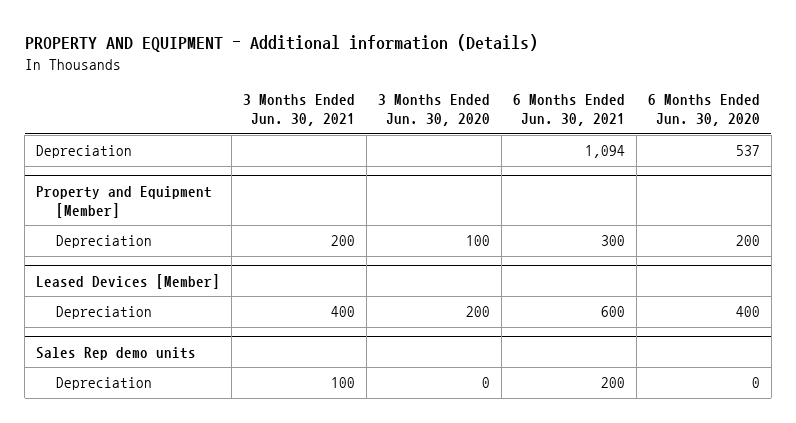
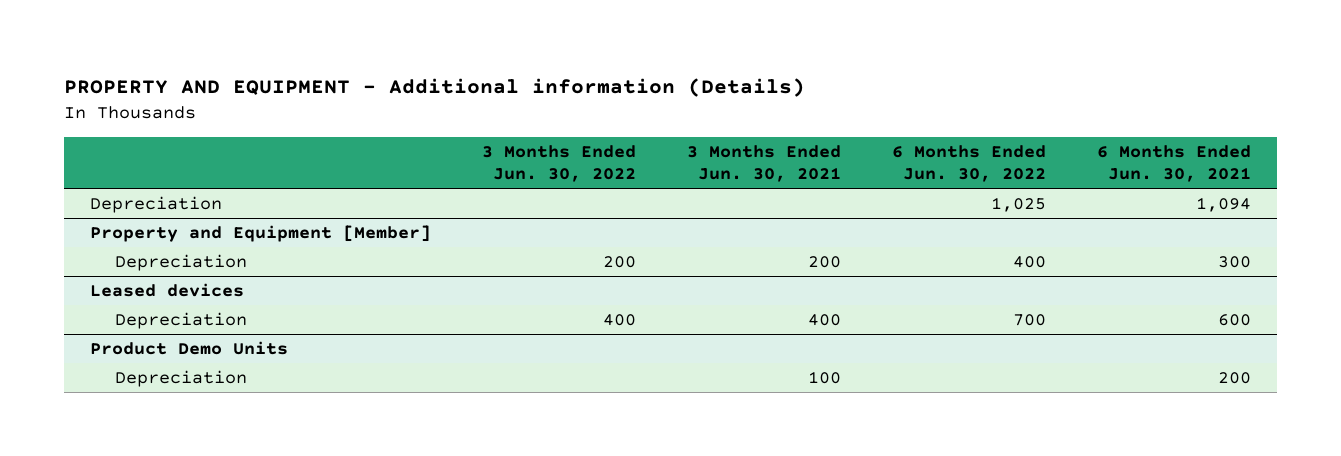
- | 3 Months Ended Jun. 30, 2021 | 3 Months Ended Jun. 30, 2020 | 6 Months Ended Jun. 30, 2021 | 6 Months Ended Jun. 30, 2020
+ | 3 Months Ended Jun. 30, 2022 | 3 Months Ended Jun. 30, 2021 | 6 Months Ended Jun. 30, 2022 | 6 Months Ended Jun. 30, 2021
- Leased Devices [Member]
+ Leased devices
- Sales Rep demo units
+ Product Demo Units

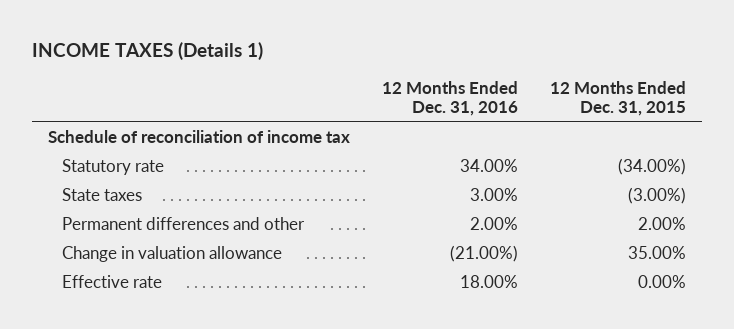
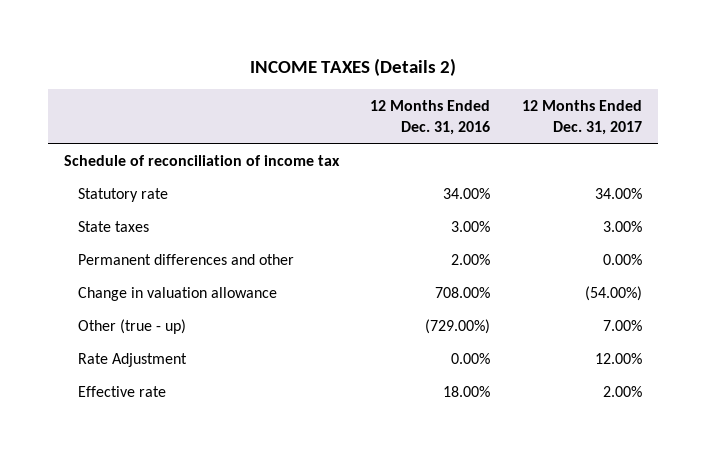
- INCOME TAXES (Details 1)
+ INCOME TAXES (Details 2)
- | 12 Months Ended Dec. 31, 2016 | 12 Months Ended Dec. 31, 2015
+ | 12 Months Ended Dec. 31, 2016 | 12 Months Ended Dec. 31, 2017
- Change in valuation allowance | (21.00%) | 35.00%
+ Change in valuation allowance | 708.00% | (54.00%)
+ Other (true - up) | (729.00%) | 7.00%
+ Rate Adjustment | 0.00% | 12.00%

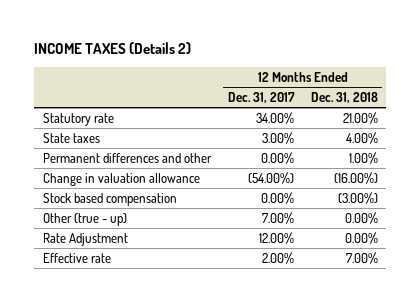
- | 12 Months Ended Dec. 31, 2016 | 12 Months Ended Dec. 31, 2017
+ | 12 Months Ended Dec. 31, 2017 | 12 Months Ended Dec. 31, 2018
- Schedule of reconciliation of income tax
+ Stock based compensation | 0.00% | (3.00%)

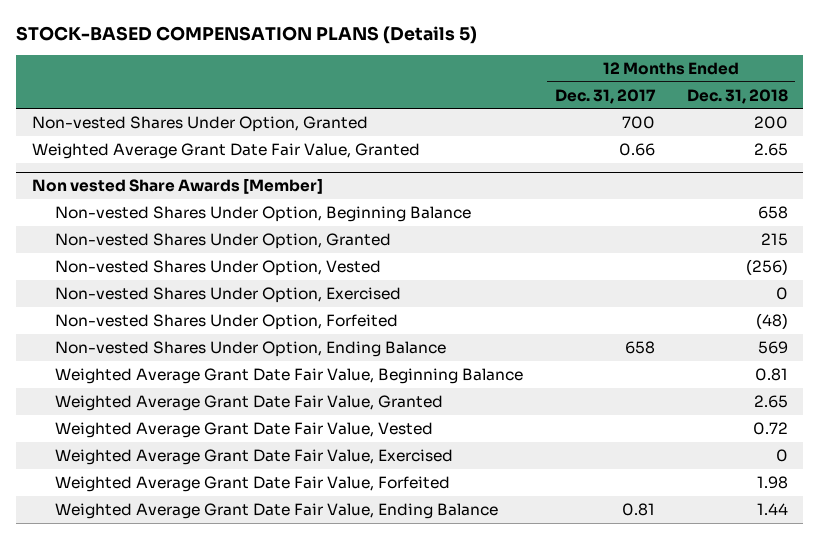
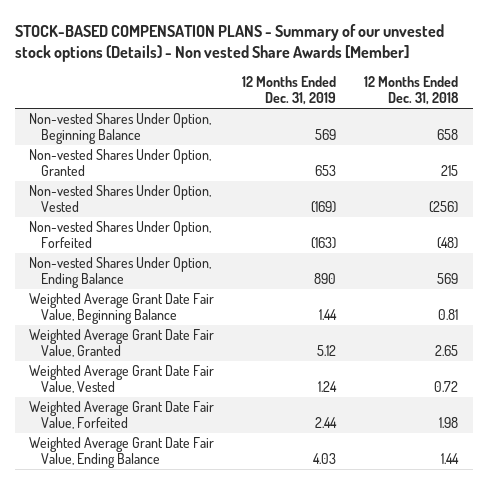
- STOCK-BASED COMPENSATION PLANS (Details 5)
+ STOCK-BASED COMPENSATION PLANS - Summary of our unvested stock options (Details) - Non vested Share Awards [Member]
- | 12 Months Ended Dec. 31, 2017 | 12 Months Ended Dec. 31, 2018
+ | 12 Months Ended Dec. 31, 2019 | 12 Months Ended Dec. 31, 2018
- Non-vested Shares Under Option, Granted | 700 | 200
- Weighted Average Grant Date Fair Value, Granted | 0.66 | 2.65
- Non vested Share Awards [Member]
- Non-vested Shares Under Option, Exercised | | 0
- Weighted Average Grant Date Fair Value, Exercised | | 0

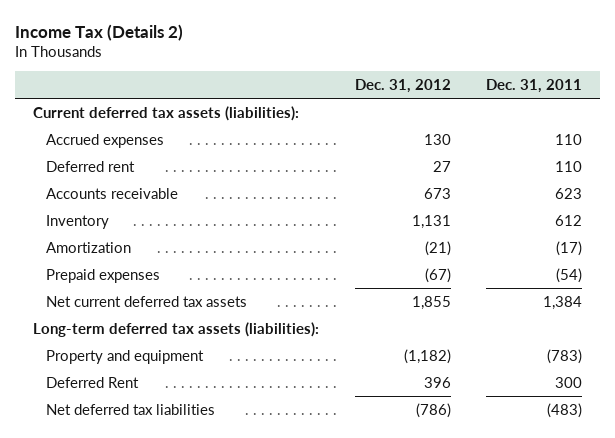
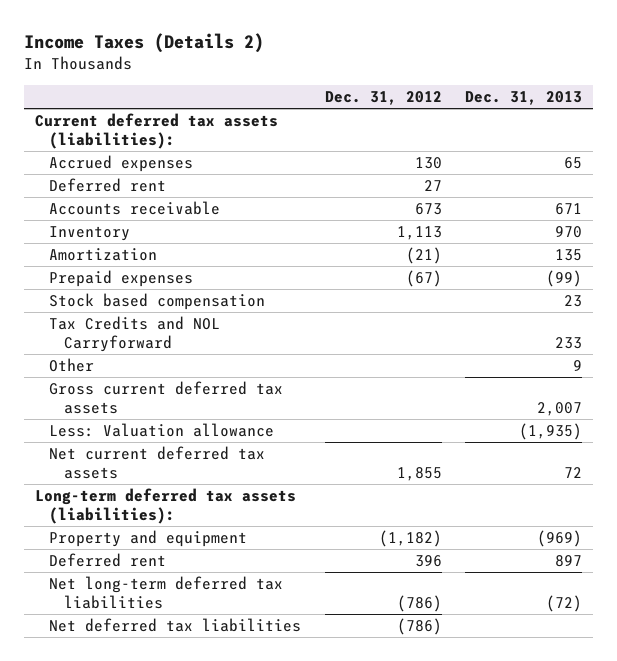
- Income Tax (Details 2)
+ Income Taxes (Details 2)
- | Dec. 31, 2012 | Dec. 31, 2011
+ | Dec. 31, 2012 | Dec. 31, 2013
- Inventory | 1,131 | 612
+ Inventory | 1,113 | 970
+ Stock based compensation | | 23
+ Tax Credits and NOL Carryforward | | 233
+ Other | | 9
+ Gross current deferred tax assets | | 2,007
+ Less: Valuation allowance | | (1,935)
- Deferred Rent | 396 | 300
+ Deferred rent | 396 | 897
+ Net long-term deferred tax liabilities | (786) | (72)

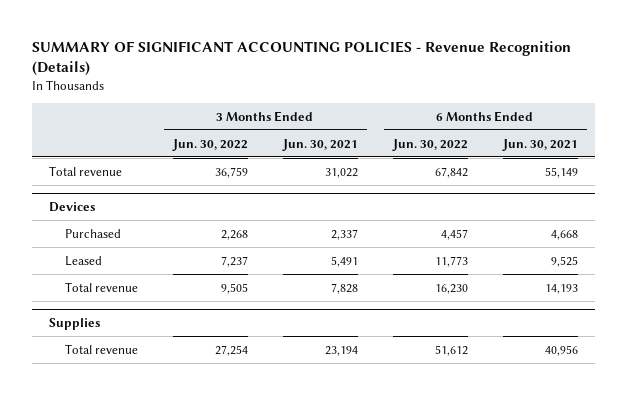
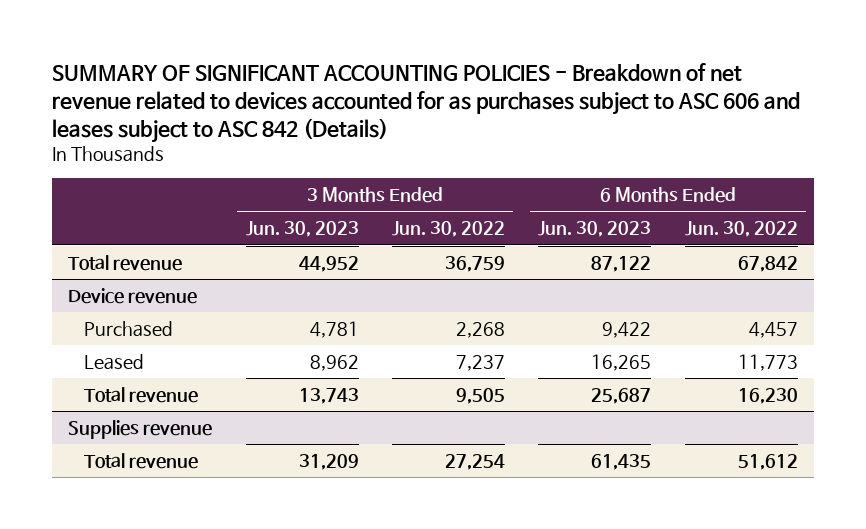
- SUMMARY OF SIGNIFICANT ACCOUNTING POLICIES - Revenue Recognition (Details)
+ SUMMARY OF SIGNIFICANT ACCOUNTING POLICIES - Breakdown of net revenue related to devices accounted for as purchases subject to ASC 606 and leases subject to ASC 842 (Details)
- | 3 Months Ended Jun. 30, 2022 | 3 Months Ended Jun. 30, 2021 | 6 Months Ended Jun. 30, 2022 | 6 Months Ended Jun. 30, 2021
+ | 3 Months Ended Jun. 30, 2023 | 3 Months Ended Jun. 30, 2022 | 6 Months Ended Jun. 30, 2023 | 6 Months Ended Jun. 30, 2022
- Devices
+ Device revenue
- Supplies
+ Supplies revenue

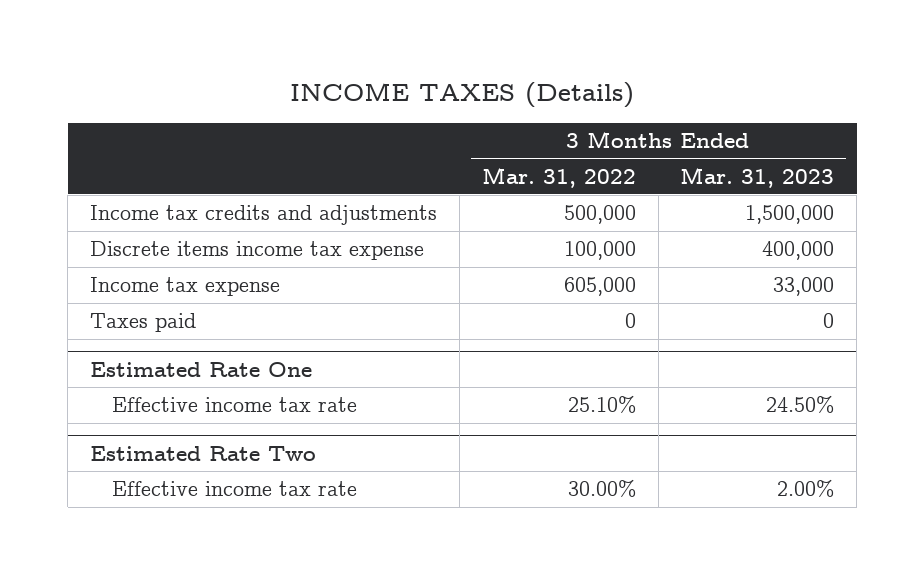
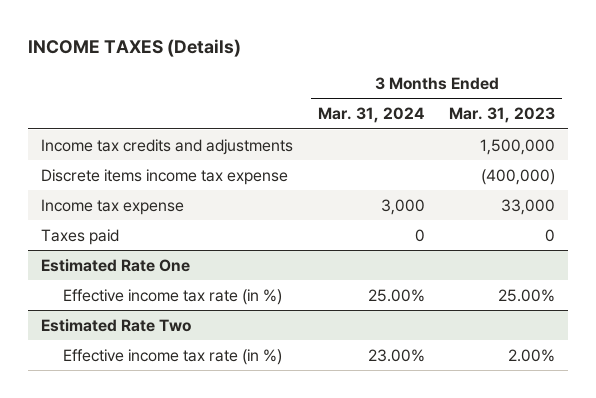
- | 3 Months Ended Mar. 31, 2022 | 3 Months Ended Mar. 31, 2023
+ | 3 Months Ended Mar. 31, 2024 | 3 Months Ended Mar. 31, 2023
- Discrete items income tax expense | 100,000 | 400,000
+ Discrete items income tax expense | | (400,000)
@ Estimated Rate One
- Effective income tax rate | 25.10% | 24.50%
+ Effective income tax rate (in %) | 25.00% | 25.00%
@ Estimated Rate Two
- Effective income tax rate | 30.00% | 2.00%
+ Effective income tax rate (in %) | 23.00% | 2.00%

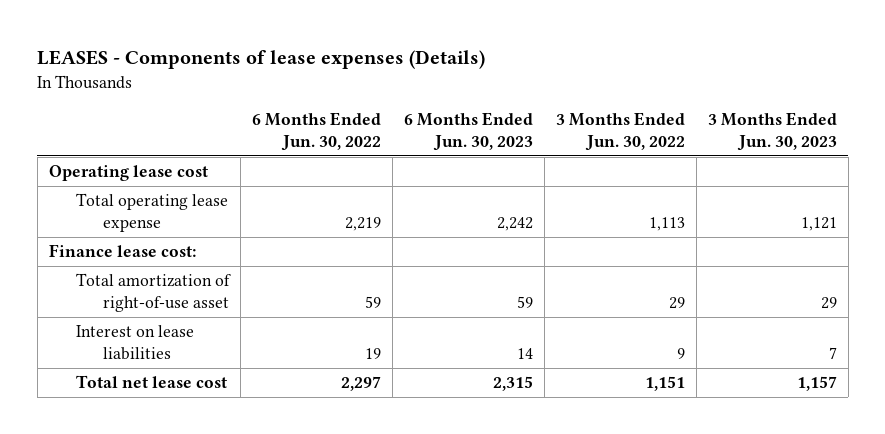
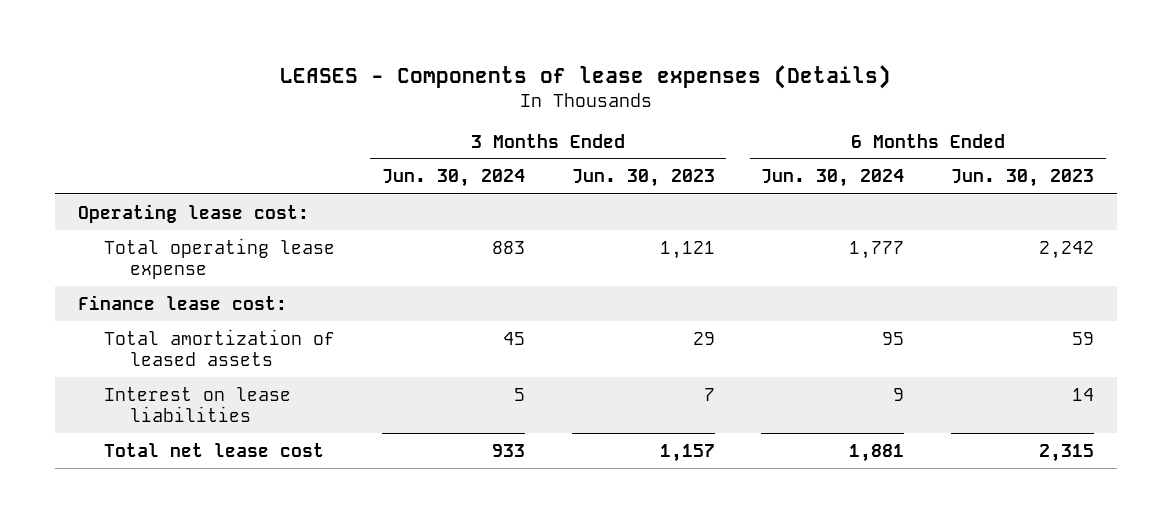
- | 6 Months Ended Jun. 30, 2022 | 6 Months Ended Jun. 30, 2023 | 3 Months Ended Jun. 30, 2022 | 3 Months Ended Jun. 30, 2023
+ | 3 Months Ended Jun. 30, 2024 | 3 Months Ended Jun. 30, 2023 | 6 Months Ended Jun. 30, 2024 | 6 Months Ended Jun. 30, 2023
- Operating lease cost
+ Operating lease cost:
- Total amortization of right-of-use asset | 59 | 59 | 29 | 29
+ Total amortization of leased assets | 45 | 29 | 95 | 59

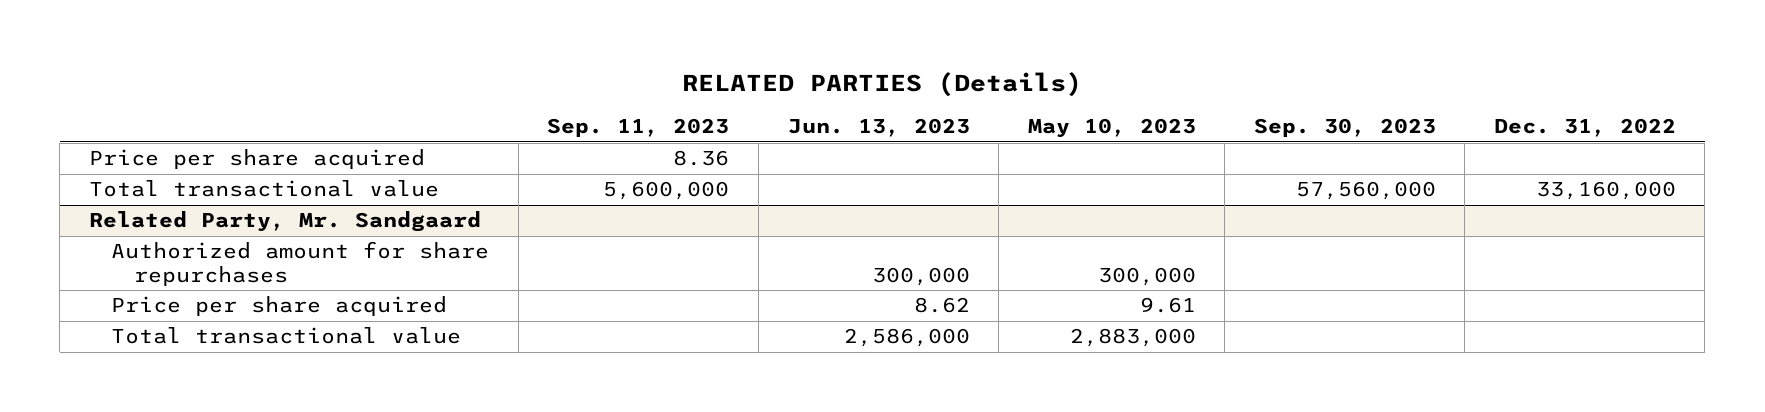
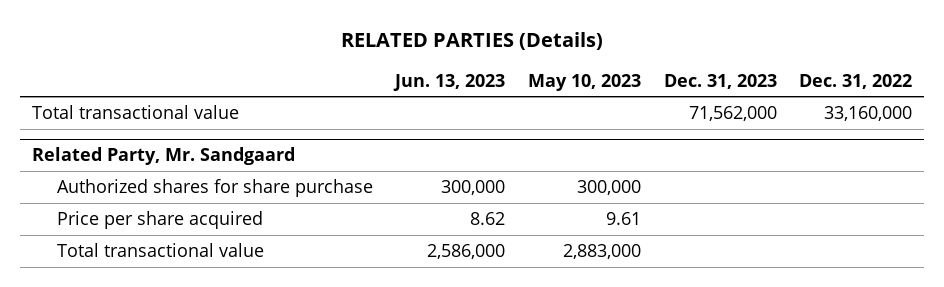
- | Sep. 11, 2023 | Jun. 13, 2023 | May 10, 2023 | Sep. 30, 2023 | Dec. 31, 2022
+ | Jun. 13, 2023 | May 10, 2023 | Dec. 31, 2023 | Dec. 31, 2022
- Price per share acquired | 8.36 | | | |
@ Related Party, Mr. Sandgaard
- Authorized amount for share repurchases | | 300,000 | 300,000 | |
+ Authorized shares for share purchase | 300,000 | 300,000 | |

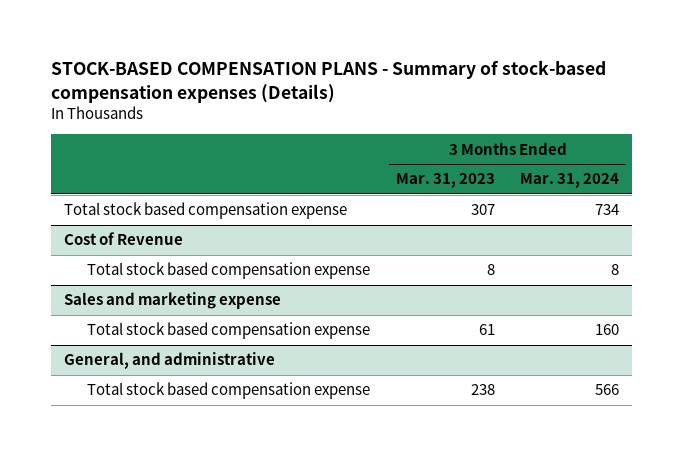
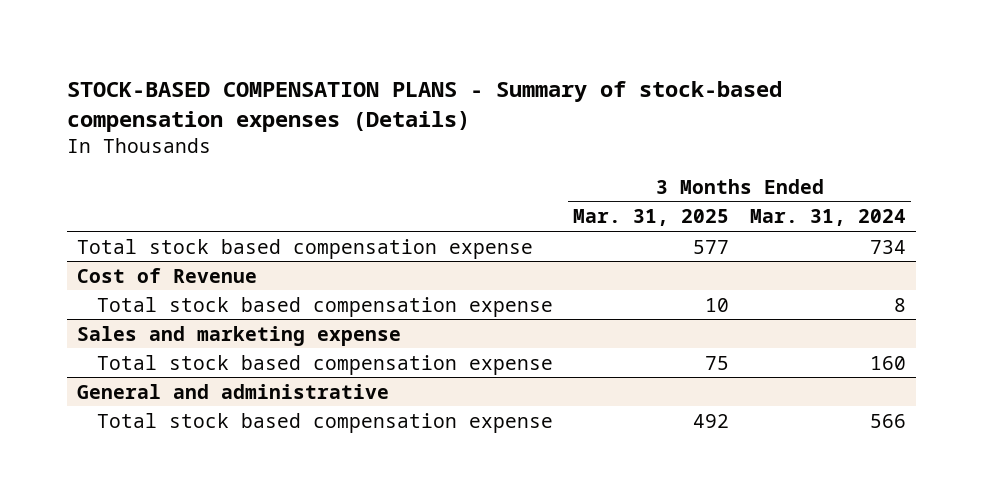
- | 3 Months Ended Mar. 31, 2023 | 3 Months Ended Mar. 31, 2024
+ | 3 Months Ended Mar. 31, 2025 | 3 Months Ended Mar. 31, 2024
- General, and administrative
+ General and administrative

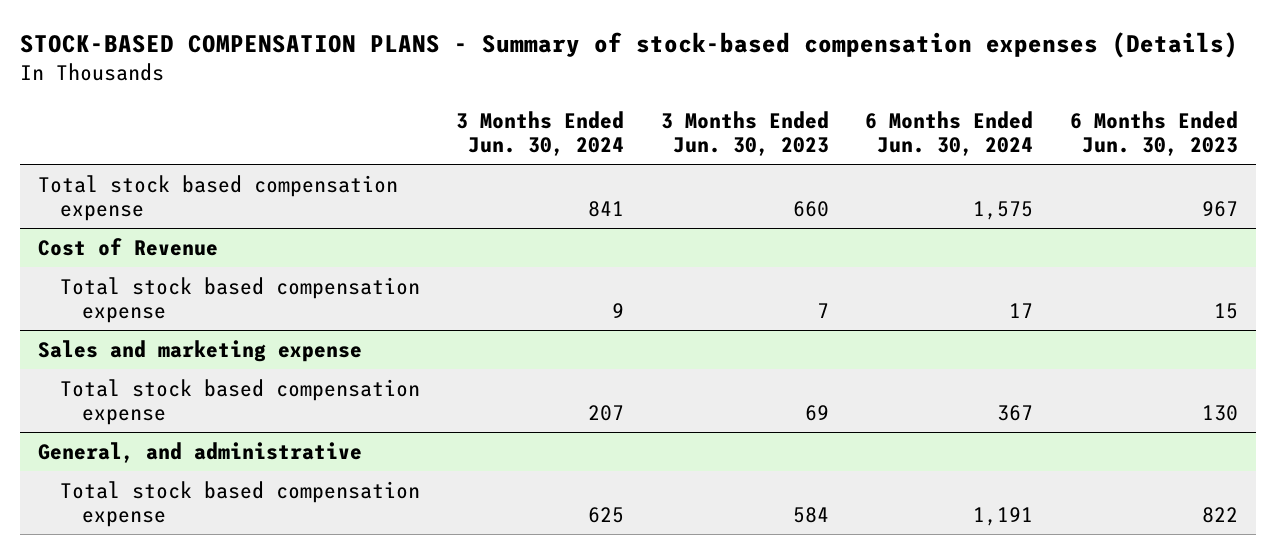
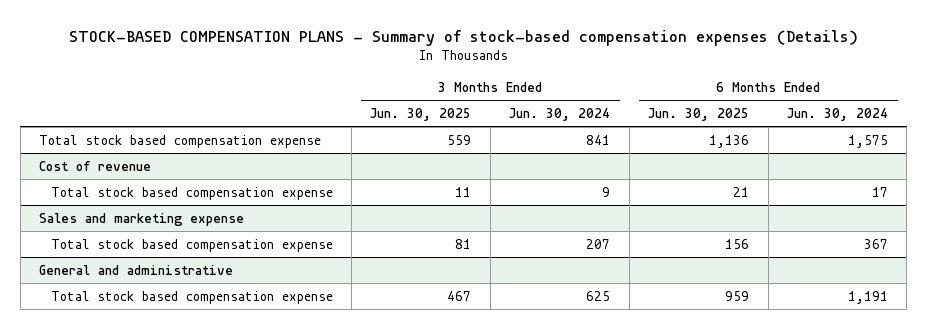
- | 3 Months Ended Jun. 30, 2024 | 3 Months Ended Jun. 30, 2023 | 6 Months Ended Jun. 30, 2024 | 6 Months Ended Jun. 30, 2023
+ | 3 Months Ended Jun. 30, 2025 | 3 Months Ended Jun. 30, 2024 | 6 Months Ended Jun. 30, 2025 | 6 Months Ended Jun. 30, 2024
- Cost of Revenue
+ Cost of revenue
- General, and administrative
+ General and administrative

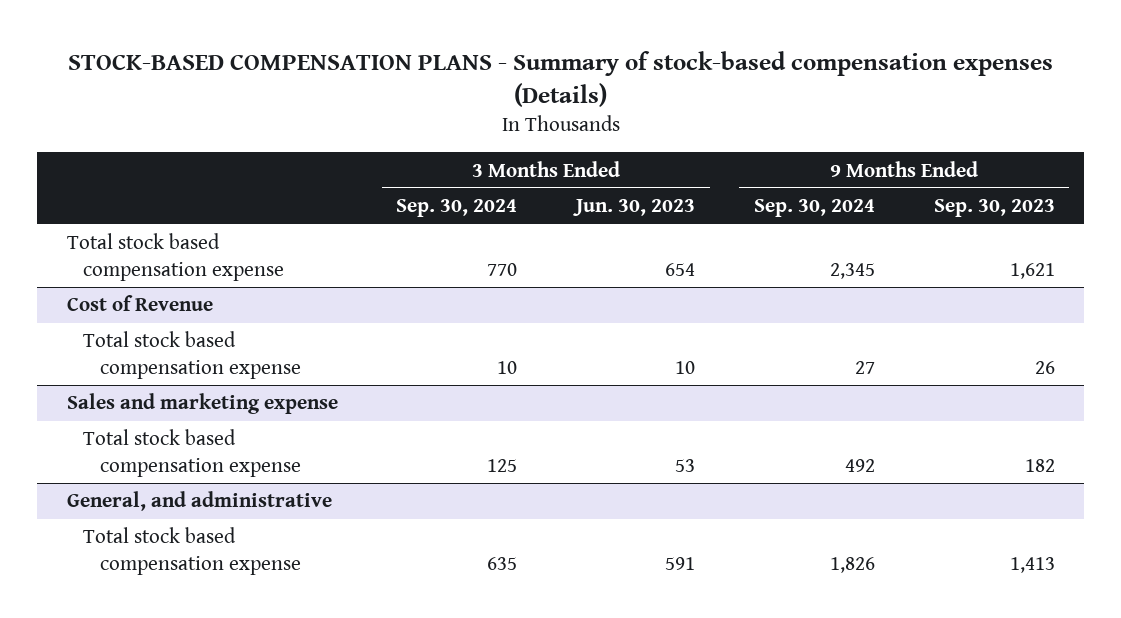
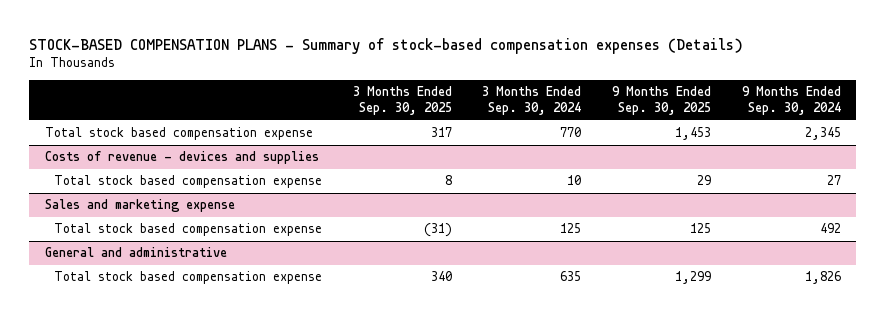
- | 3 Months Ended Sep. 30, 2024 | 3 Months Ended Jun. 30, 2023 | 9 Months Ended Sep. 30, 2024 | 9 Months Ended Sep. 30, 2023
+ | 3 Months Ended Sep. 30, 2025 | 3 Months Ended Sep. 30, 2024 | 9 Months Ended Sep. 30, 2025 | 9 Months Ended Sep. 30, 2024
- Cost of Revenue
+ Costs of revenue - devices and supplies
- General, and administrative
+ General and administrative

